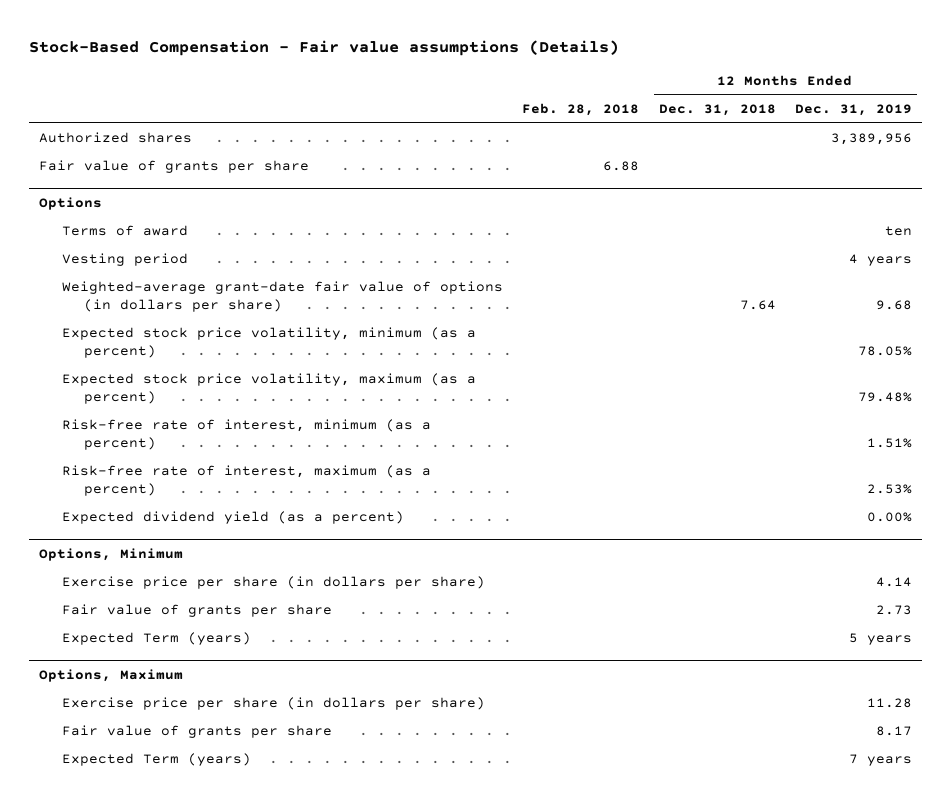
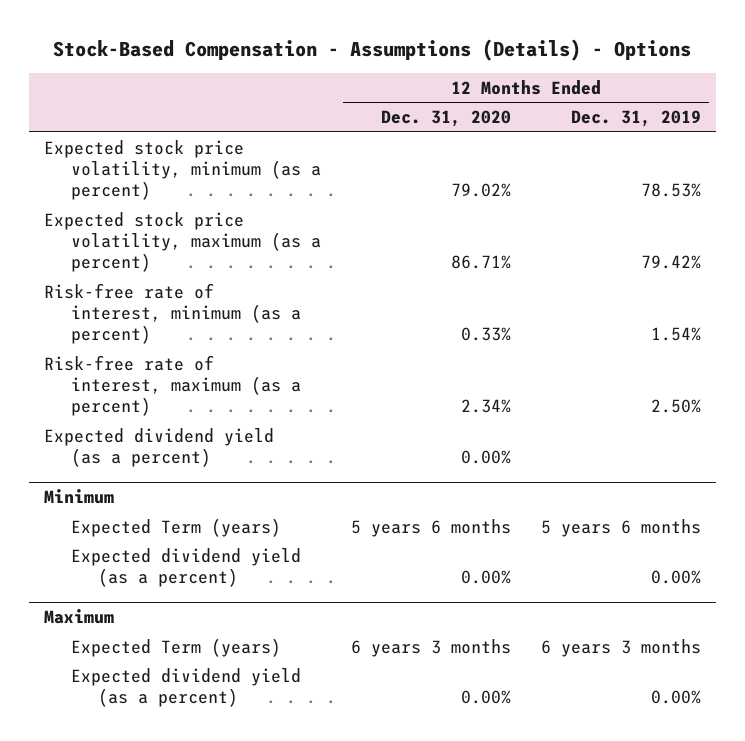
- Stock-Based Compensation - Fair value assumptions (Details)
+ Stock-Based Compensation - Assumptions (Details) - Options
- | Feb. 28, 2018 | 12 Months Ended Dec. 31, 2018 | 12 Months Ended Dec. 31, 2019
+ | 12 Months Ended Dec. 31, 2020 | 12 Months Ended Dec. 31, 2019
- Authorized shares | | | 3,389,956
- Fair value of grants per share | 6.88 | |
- Options
- Terms of award | | | ten
- Vesting period | | | 4 years
- Weighted-average grant-date fair value of options (in dollars per share) | | 7.64 | 9.68
- Expected stock price volatility, minimum (as a percent) | | | 78.05%
- Expected stock price volatility, maximum (as a percent) | | | 79.48%
- Risk-free rate of interest, minimum (as a percent) | | | 1.51%
- Risk-free rate of interest, maximum (as a percent) | | | 2.53%
+ Expected stock price volatility, minimum (as a percent) | 79.02% | 78.53%
+ Expected stock price volatility, maximum (as a percent) | 86.71% | 79.42%
+ Risk-free rate of interest, minimum (as a percent) | 0.33% | 1.54%
+ Risk-free rate of interest, maximum (as a percent) | 2.34% | 2.50%
+ Expected dividend yield (as a percent) | 0.00% |
+ Minimum
+ Expected Term (years) | 5 years 6 months | 5 years 6 months
- Options, Minimum
- Exercise price per share (in dollars per share) | | | 4.14
- Fair value of grants per share | | | 2.73
- Expected Term (years) | | | 5 years
- Options, Maximum
- Exercise price per share (in dollars per share) | | | 11.28
- Fair value of grants per share | | | 8.17
- Expected Term (years) | | | 7 years
+ Maximum
+ Expected Term (years) | 6 years 3 months | 6 years 3 months
+ Expected dividend yield (as a percent) | 0.00% | 0.00%

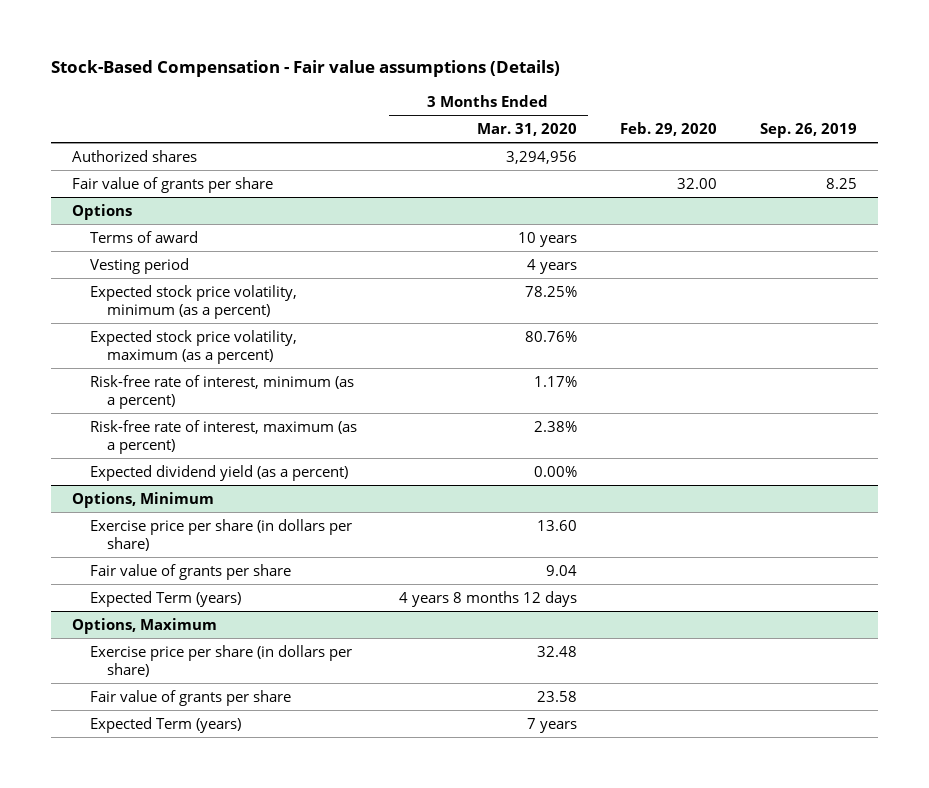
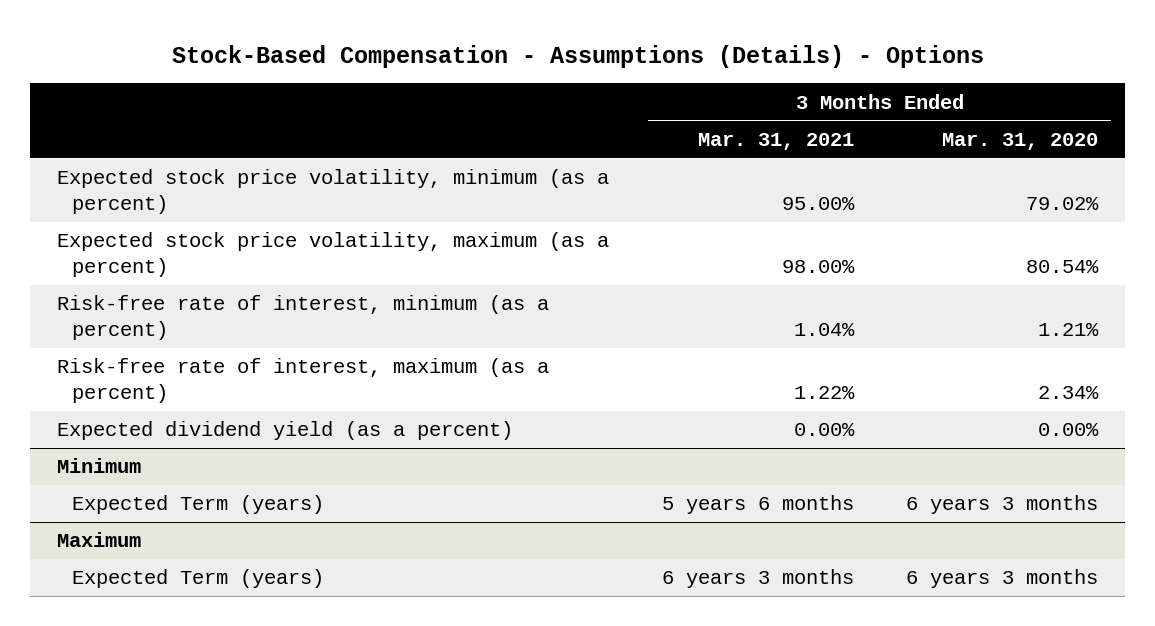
- Stock-Based Compensation - Fair value assumptions (Details)
+ Stock-Based Compensation - Assumptions (Details) - Options
- | 3 Months Ended Mar. 31, 2020 | Feb. 29, 2020 | Sep. 26, 2019
+ | 3 Months Ended Mar. 31, 2021 | 3 Months Ended Mar. 31, 2020
- Authorized shares | 3,294,956 | |
- Fair value of grants per share | | 32.00 | 8.25
- Options
- Terms of award | 10 years | |
- Vesting period | 4 years | |
- Expected stock price volatility, minimum (as a percent) | 78.25% | |
- Expected stock price volatility, maximum (as a percent) | 80.76% | |
- Risk-free rate of interest, minimum (as a percent) | 1.17% | |
- Risk-free rate of interest, maximum (as a percent) | 2.38% | |
+ Expected stock price volatility, minimum (as a percent) | 95.00% | 79.02%
+ Expected stock price volatility, maximum (as a percent) | 98.00% | 80.54%
+ Risk-free rate of interest, minimum (as a percent) | 1.04% | 1.21%
+ Risk-free rate of interest, maximum (as a percent) | 1.22% | 2.34%
- Options, Minimum
- Exercise price per share (in dollars per share) | 13.60 | |
- Fair value of grants per share | 9.04 | |
- Expected Term (years) | 4 years 8 months 12 days | |
- Options, Maximum
- Exercise price per share (in dollars per share) | 32.48 | |
- Fair value of grants per share | 23.58 | |
- Expected Term (years) | 7 years | |
+ Minimum
+ Expected Term (years) | 5 years 6 months | 6 years 3 months
+ Maximum
+ Expected Term (years) | 6 years 3 months | 6 years 3 months

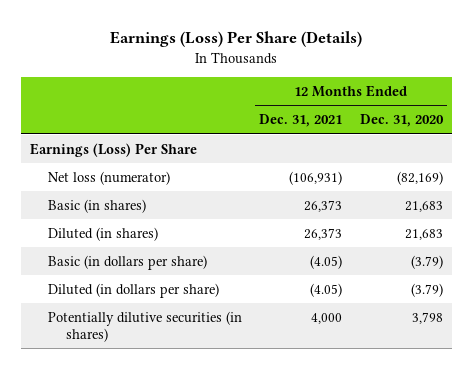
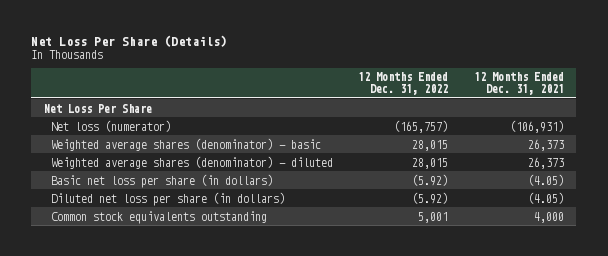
- Earnings (Loss) Per Share (Details)
+ Net Loss Per Share (Details)
- | 12 Months Ended Dec. 31, 2021 | 12 Months Ended Dec. 31, 2020
+ | 12 Months Ended Dec. 31, 2022 | 12 Months Ended Dec. 31, 2021
- Earnings (Loss) Per Share
+ Net Loss Per Share
- Basic (in shares) | 26,373 | 21,683
- Diluted (in shares) | 26,373 | 21,683
- Basic (in dollars per share) | (4.05) | (3.79)
- Diluted (in dollars per share) | (4.05) | (3.79)
- Potentially dilutive securities (in shares) | 4,000 | 3,798
+ Weighted average shares (denominator) - basic | 28,015 | 26,373
+ Weighted average shares (denominator) - diluted | 28,015 | 26,373
+ Basic net loss per share (in dollars) | (5.92) | (4.05)
+ Diluted net loss per share (in dollars) | (5.92) | (4.05)
+ Common stock equivalents outstanding | 5,001 | 4,000

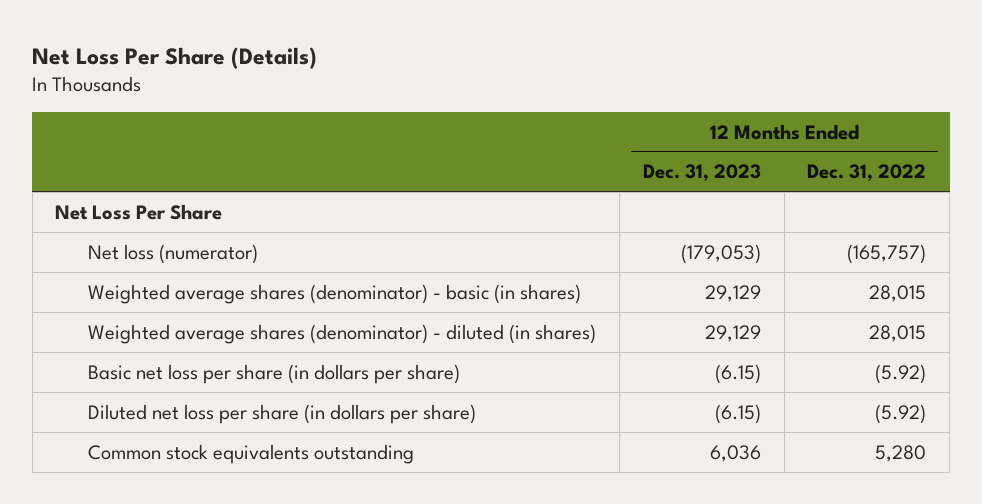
- | 12 Months Ended Dec. 31, 2022 | 12 Months Ended Dec. 31, 2021
+ | 12 Months Ended Dec. 31, 2023 | 12 Months Ended Dec. 31, 2022
- Weighted average shares (denominator) - basic | 28,015 | 26,373
- Weighted average shares (denominator) - diluted | 28,015 | 26,373
- Basic net loss per share (in dollars) | (5.92) | (4.05)
- Diluted net loss per share (in dollars) | (5.92) | (4.05)
- Common stock equivalents outstanding | 5,001 | 4,000
+ Weighted average shares (denominator) - basic (in shares) | 29,129 | 28,015
+ Weighted average shares (denominator) - diluted (in shares) | 29,129 | 28,015
+ Basic net loss per share (in dollars per share) | (6.15) | (5.92)
+ Diluted net loss per share (in dollars per share) | (6.15) | (5.92)
+ Common stock equivalents outstanding | 6,036 | 5,280

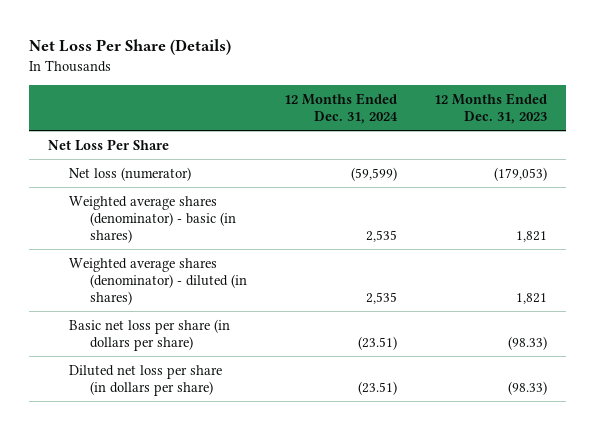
- | 12 Months Ended Dec. 31, 2023 | 12 Months Ended Dec. 31, 2022
+ | 12 Months Ended Dec. 31, 2024 | 12 Months Ended Dec. 31, 2023
- Weighted average shares (denominator) - basic (in shares) | 29,129 | 28,015
- Weighted average shares (denominator) - diluted (in shares) | 29,129 | 28,015
- Basic net loss per share (in dollars per share) | (6.15) | (5.92)
- Diluted net loss per share (in dollars per share) | (6.15) | (5.92)
- Common stock equivalents outstanding | 6,036 | 5,280
+ Weighted average shares (denominator) - basic (in shares) | 2,535 | 1,821
+ Weighted average shares (denominator) - diluted (in shares) | 2,535 | 1,821
+ Basic net loss per share (in dollars per share) | (23.51) | (98.33)
+ Diluted net loss per share (in dollars per share) | (23.51) | (98.33)

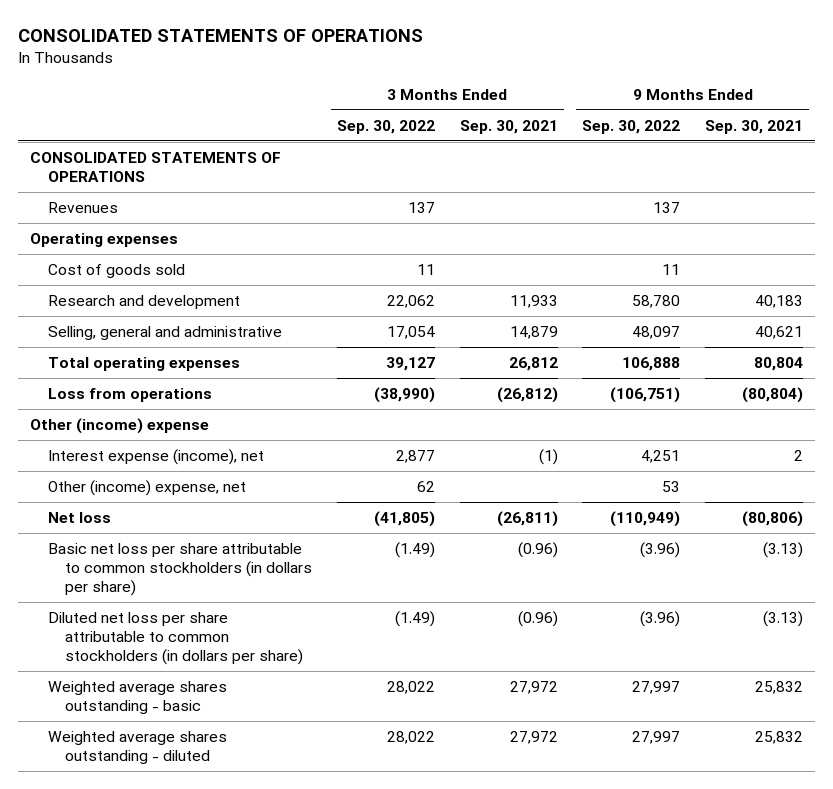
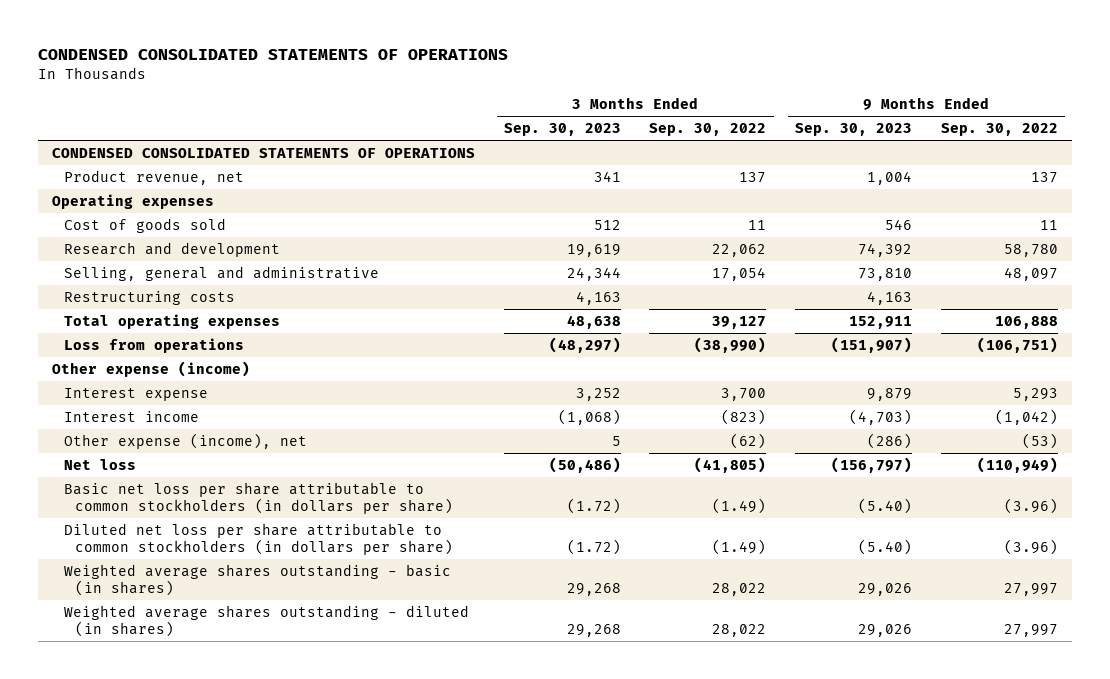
- CONSOLIDATED STATEMENTS OF OPERATIONS
+ CONDENSED CONSOLIDATED STATEMENTS OF OPERATIONS
- | 3 Months Ended Sep. 30, 2022 | 3 Months Ended Sep. 30, 2021 | 9 Months Ended Sep. 30, 2022 | 9 Months Ended Sep. 30, 2021
+ | 3 Months Ended Sep. 30, 2023 | 3 Months Ended Sep. 30, 2022 | 9 Months Ended Sep. 30, 2023 | 9 Months Ended Sep. 30, 2022
- CONSOLIDATED STATEMENTS OF OPERATIONS
- Revenues | 137 | | 137 |
+ CONDENSED CONSOLIDATED STATEMENTS OF OPERATIONS
+ Product revenue, net | 341 | 137 | 1,004 | 137
+ Restructuring costs | 4,163 | | 4,163 |
- Other (income) expense
- Interest expense (income), net | 2,877 | (1) | 4,251 | 2
- Other (income) expense, net | 62 | | 53 |
+ Other expense (income)
+ Interest expense | 3,252 | 3,700 | 9,879 | 5,293
+ Interest income | (1,068) | (823) | (4,703) | (1,042)
+ Other expense (income), net | 5 | (62) | (286) | (53)
- Weighted average shares outstanding - basic | 28,022 | 27,972 | 27,997 | 25,832
- Weighted average shares outstanding - diluted | 28,022 | 27,972 | 27,997 | 25,832
+ Weighted average shares outstanding - basic (in shares) | 29,268 | 28,022 | 29,026 | 27,997
+ Weighted average shares outstanding - diluted (in shares) | 29,268 | 28,022 | 29,026 | 27,997

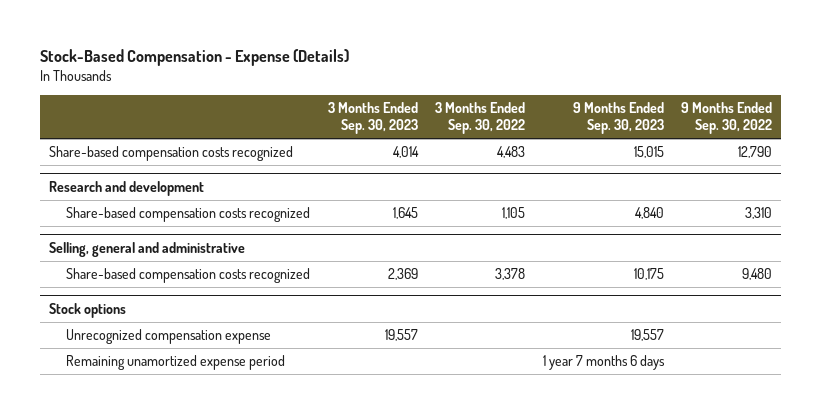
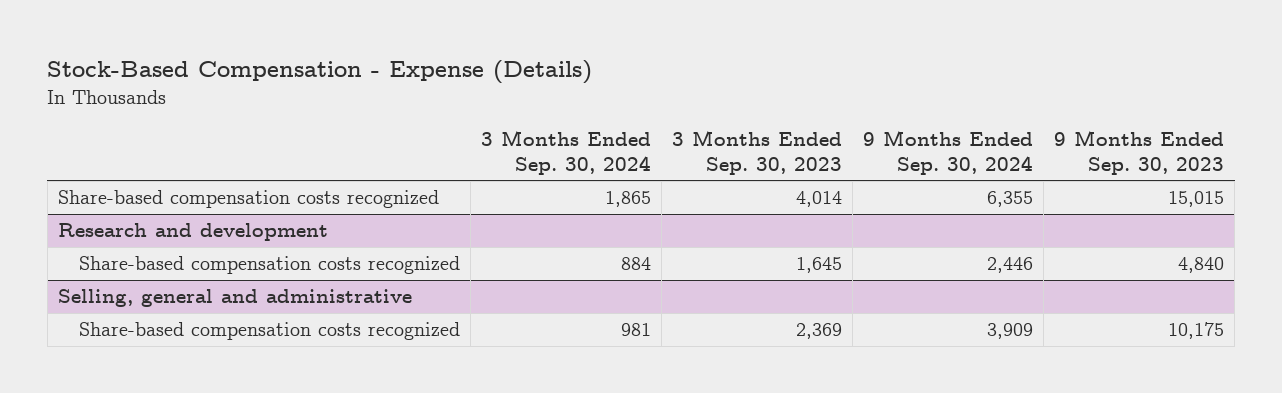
- | 3 Months Ended Sep. 30, 2023 | 3 Months Ended Sep. 30, 2022 | 9 Months Ended Sep. 30, 2023 | 9 Months Ended Sep. 30, 2022
+ | 3 Months Ended Sep. 30, 2024 | 3 Months Ended Sep. 30, 2023 | 9 Months Ended Sep. 30, 2024 | 9 Months Ended Sep. 30, 2023
- Stock options
- Unrecognized compensation expense | 19,557 | | 19,557 |
- Remaining unamortized expense period | | | 1 year 7 months 6 days |

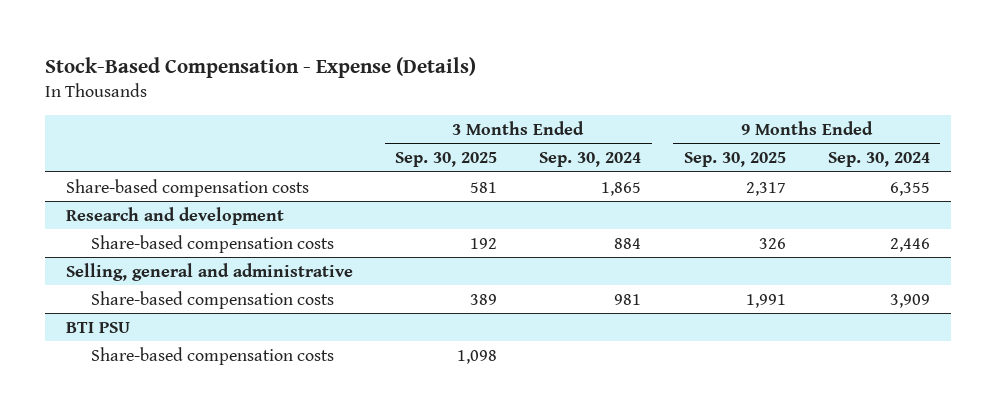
- | 3 Months Ended Sep. 30, 2024 | 3 Months Ended Sep. 30, 2023 | 9 Months Ended Sep. 30, 2024 | 9 Months Ended Sep. 30, 2023
+ | 3 Months Ended Sep. 30, 2025 | 3 Months Ended Sep. 30, 2024 | 9 Months Ended Sep. 30, 2025 | 9 Months Ended Sep. 30, 2024
- Share-based compensation costs recognized | 1,865 | 4,014 | 6,355 | 15,015
+ Share-based compensation costs | 581 | 1,865 | 2,317 | 6,355
@ Research and development
- Share-based compensation costs recognized | 884 | 1,645 | 2,446 | 4,840
+ Share-based compensation costs | 192 | 884 | 326 | 2,446
@ Selling, general and administrative
- Share-based compensation costs recognized | 981 | 2,369 | 3,909 | 10,175
+ Share-based compensation costs | 389 | 981 | 1,991 | 3,909
+ BTI PSU
+ Share-based compensation costs | 1,098 | | |

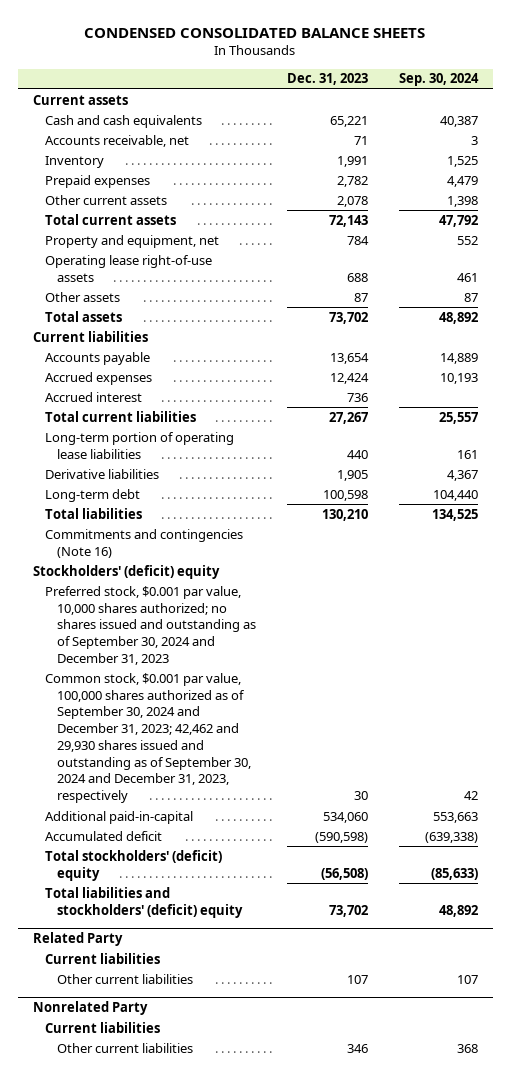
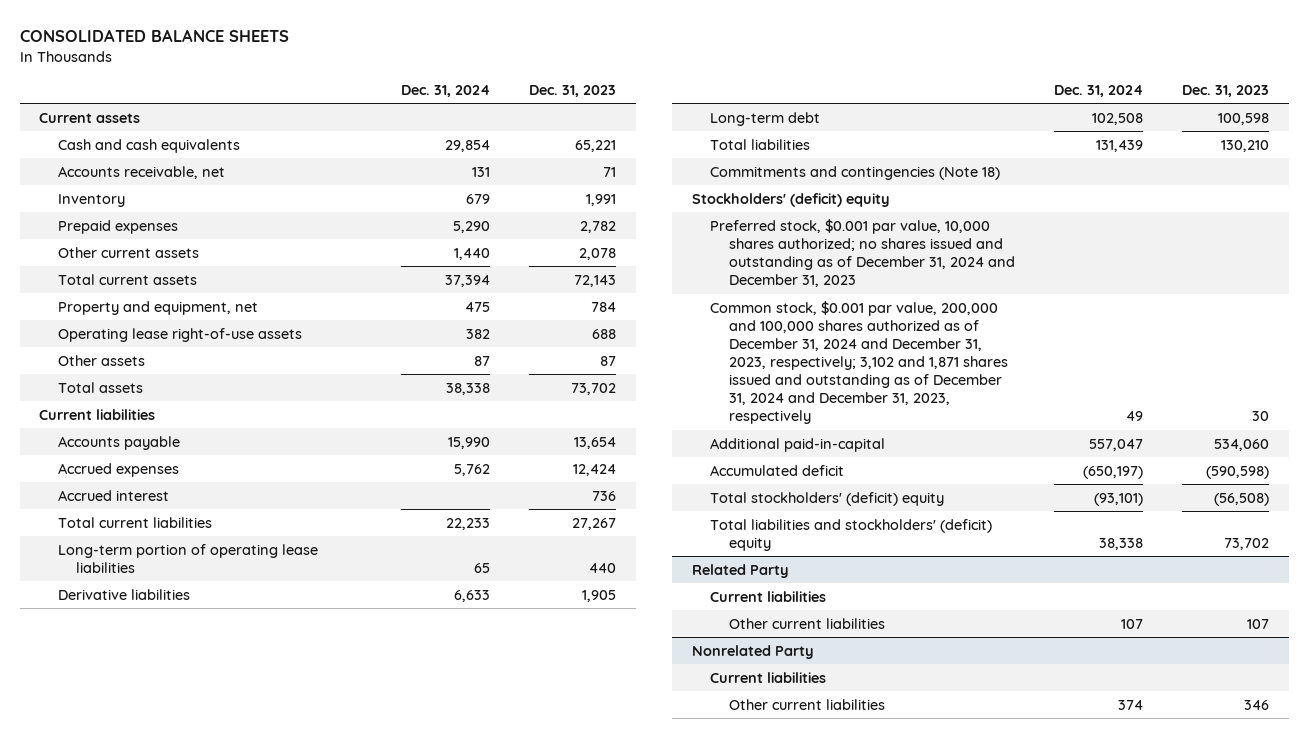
- CONDENSED CONSOLIDATED BALANCE SHEETS
+ CONSOLIDATED BALANCE SHEETS
- | Dec. 31, 2023 | Sep. 30, 2024
+ | Dec. 31, 2024 | Dec. 31, 2023
- Commitments and contingencies (Note 16)
+ Commitments and contingencies (Note 18)
- Preferred stock, $0.001 par value, 10,000 shares authorized; no shares issued and outstanding as of September 30, 2024 and December 31, 2023
- Common stock, $0.001 par value, 100,000 shares authorized as of September 30, 2024 and December 31, 2023; 42,462 and 29,930 shares issued and outstanding as of September 30, 2024 and December 31, 2023, respectively | 30 | 42
+ Preferred stock, $0.001 par value, 10,000 shares authorized; no shares issued and outstanding as of December 31, 2024 and December 31, 2023
+ Common stock, $0.001 par value, 200,000 and 100,000 shares authorized as of December 31, 2024 and December 31, 2023, respectively; 3,102 and 1,871 shares issued and outstanding as of December 31, 2024 and December 31, 2023, respectively | 49 | 30

